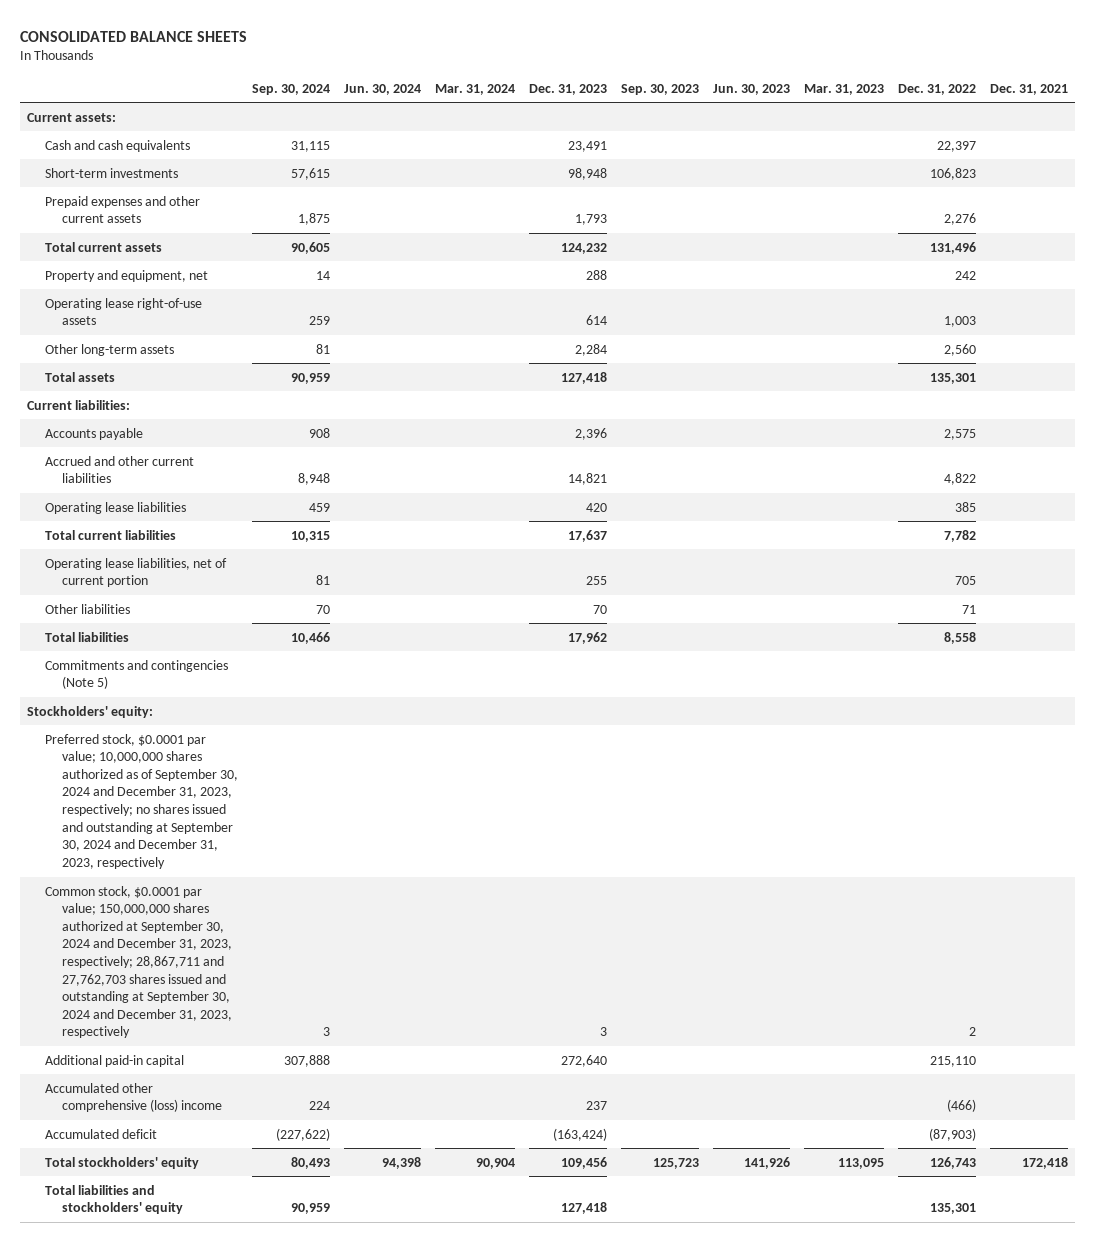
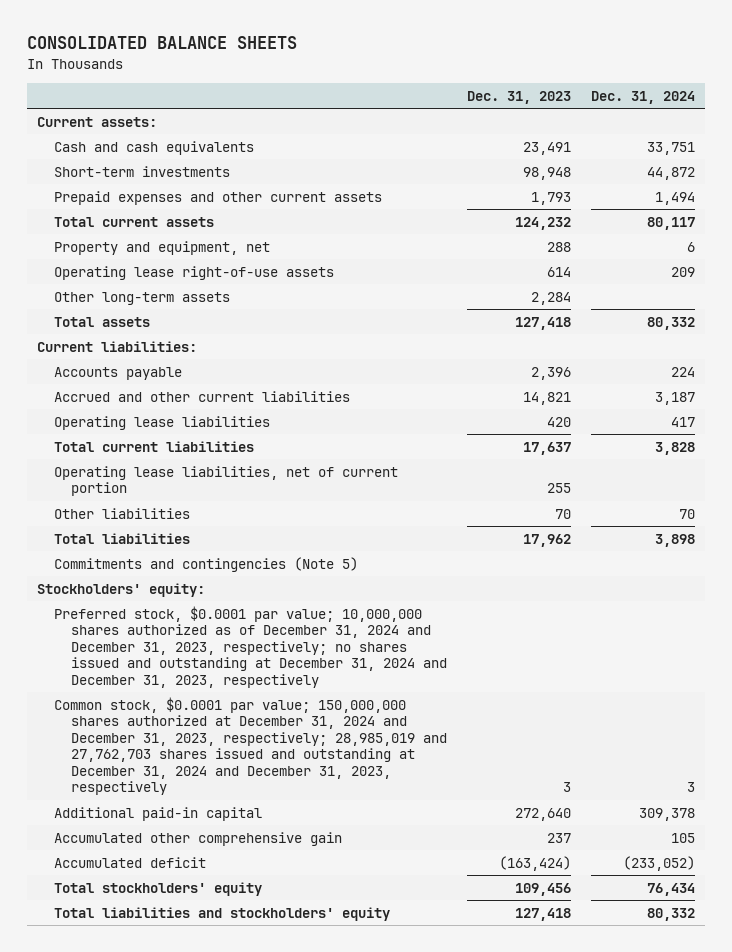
- | Sep. 30, 2024 | Jun. 30, 2024 | Mar. 31, 2024 | Dec. 31, 2023 | Sep. 30, 2023 | Jun. 30, 2023 | Mar. 31, 2023 | Dec. 31, 2022 | Dec. 31, 2021
+ | Dec. 31, 2023 | Dec. 31, 2024
- Preferred stock, $0.0001 par value; 10,000,000 shares authorized as of September 30, 2024 and December 31, 2023, respectively; no shares issued and outstanding at September 30, 2024 and December 31, 2023, respectively
- Common stock, $0.0001 par value; 150,000,000 shares authorized at September 30, 2024 and December 31, 2023, respectively; 28,867,711 and 27,762,703 shares issued and outstanding at September 30, 2024 and December 31, 2023, respectively | 3 | | | 3 | | | | 2 |
+ Preferred stock, $0.0001 par value; 10,000,000 shares authorized as of December 31, 2024 and December 31, 2023, respectively; no shares issued and outstanding at December 31, 2024 and December 31, 2023, respectively
+ Common stock, $0.0001 par value; 150,000,000 shares authorized at December 31, 2024 and December 31, 2023, respectively; 28,985,019 and 27,762,703 shares issued and outstanding at December 31, 2024 and December 31, 2023, respectively | 3 | 3
- Accumulated other comprehensive (loss) income | 224 | | | 237 | | | | (466) |
+ Accumulated other comprehensive gain | 237 | 105

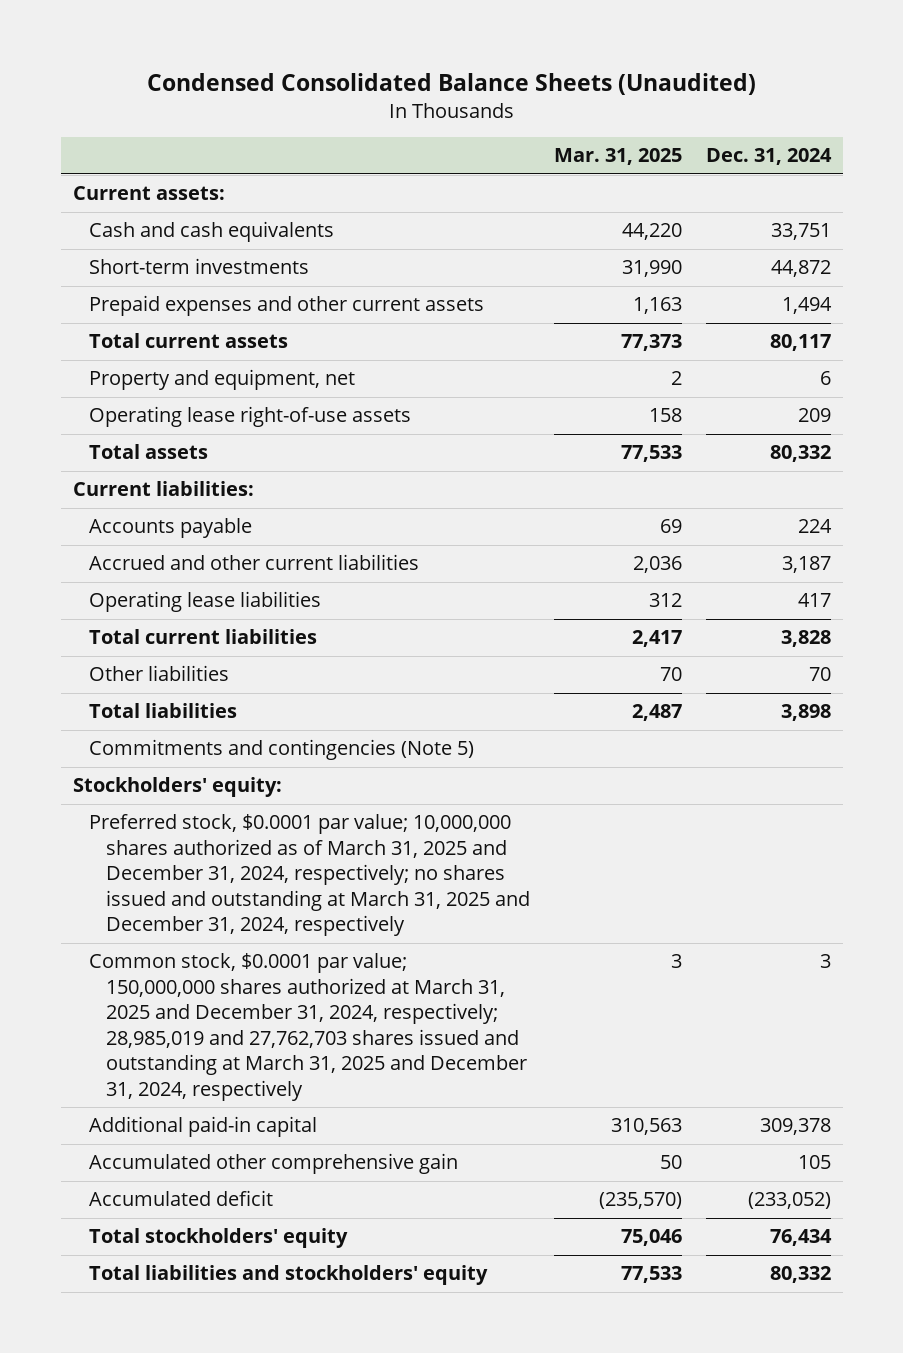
- CONSOLIDATED BALANCE SHEETS
+ Condensed Consolidated Balance Sheets (Unaudited)
- | Dec. 31, 2023 | Dec. 31, 2024
+ | Mar. 31, 2025 | Dec. 31, 2024
- Other long-term assets | 2,284 |
- Operating lease liabilities, net of current portion | 255 |
- Preferred stock, $0.0001 par value; 10,000,000 shares authorized as of December 31, 2024 and December 31, 2023, respectively; no shares issued and outstanding at December 31, 2024 and December 31, 2023, respectively
- Common stock, $0.0001 par value; 150,000,000 shares authorized at December 31, 2024 and December 31, 2023, respectively; 28,985,019 and 27,762,703 shares issued and outstanding at December 31, 2024 and December 31, 2023, respectively | 3 | 3
+ Preferred stock, $0.0001 par value; 10,000,000 shares authorized as of March 31, 2025 and December 31, 2024, respectively; no shares issued and outstanding at March 31, 2025 and December 31, 2024, respectively
+ Common stock, $0.0001 par value; 150,000,000 shares authorized at March 31, 2025 and December 31, 2024, respectively; 28,985,019 and 27,762,703 shares issued and outstanding at March 31, 2025 and December 31, 2024, respectively | 3 | 3

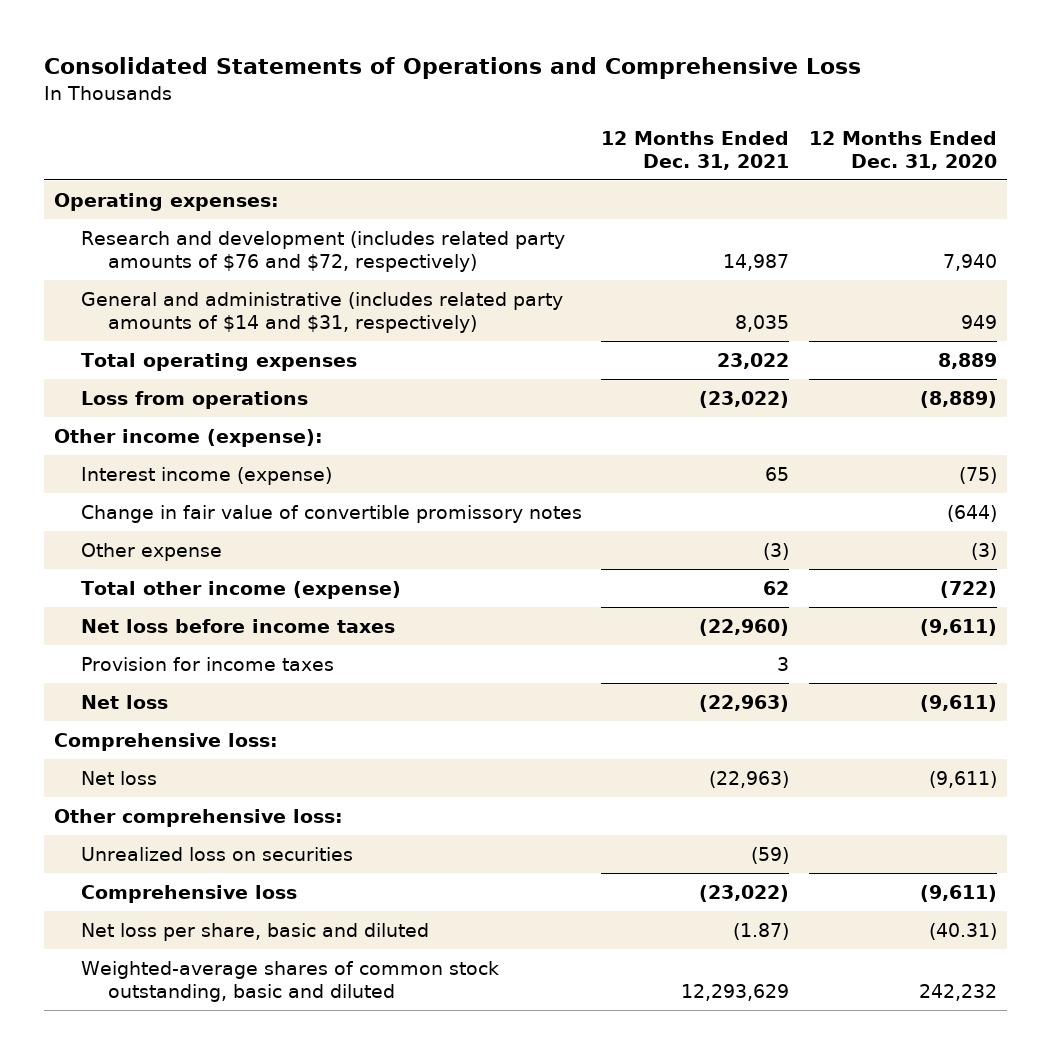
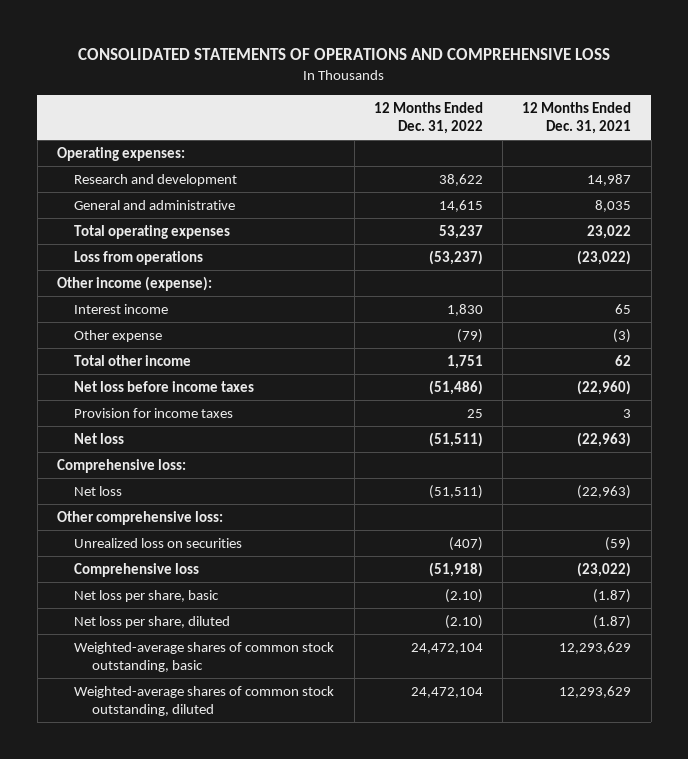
- Consolidated Statements of Operations and Comprehensive Loss
+ CONSOLIDATED STATEMENTS OF OPERATIONS AND COMPREHENSIVE LOSS
- | 12 Months Ended Dec. 31, 2021 | 12 Months Ended Dec. 31, 2020
+ | 12 Months Ended Dec. 31, 2022 | 12 Months Ended Dec. 31, 2021
- Research and development (includes related party amounts of $76 and $72, respectively) | 14,987 | 7,940
- General and administrative (includes related party amounts of $14 and $31, respectively) | 8,035 | 949
+ Research and development | 38,622 | 14,987
+ General and administrative | 14,615 | 8,035
- Interest income (expense) | 65 | (75)
- Change in fair value of convertible promissory notes | | (644)
+ Interest income | 1,830 | 65
- Total other income (expense) | 62 | (722)
+ Total other income | 1,751 | 62
- Net loss per share, basic and diluted | (1.87) | (40.31)
- Weighted-average shares of common stock outstanding, basic and diluted | 12,293,629 | 242,232
+ Net loss per share, basic | (2.10) | (1.87)
+ Net loss per share, diluted | (2.10) | (1.87)
+ Weighted-average shares of common stock outstanding, basic | 24,472,104 | 12,293,629
+ Weighted-average shares of common stock outstanding, diluted | 24,472,104 | 12,293,629

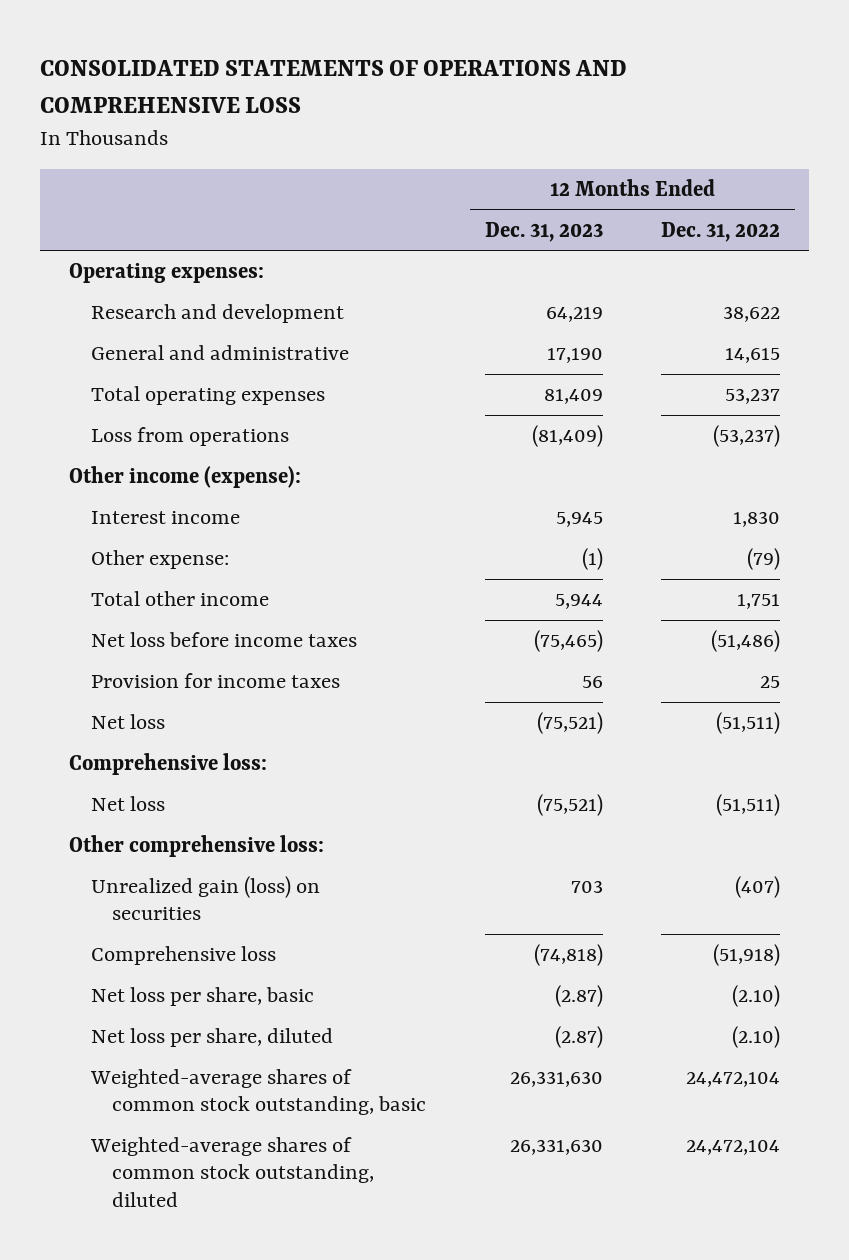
- | 12 Months Ended Dec. 31, 2022 | 12 Months Ended Dec. 31, 2021
+ | 12 Months Ended Dec. 31, 2023 | 12 Months Ended Dec. 31, 2022
- Other expense | (79) | (3)
+ Other expense: | (1) | (79)
- Unrealized loss on securities | (407) | (59)
+ Unrealized gain (loss) on securities | 703 | (407)

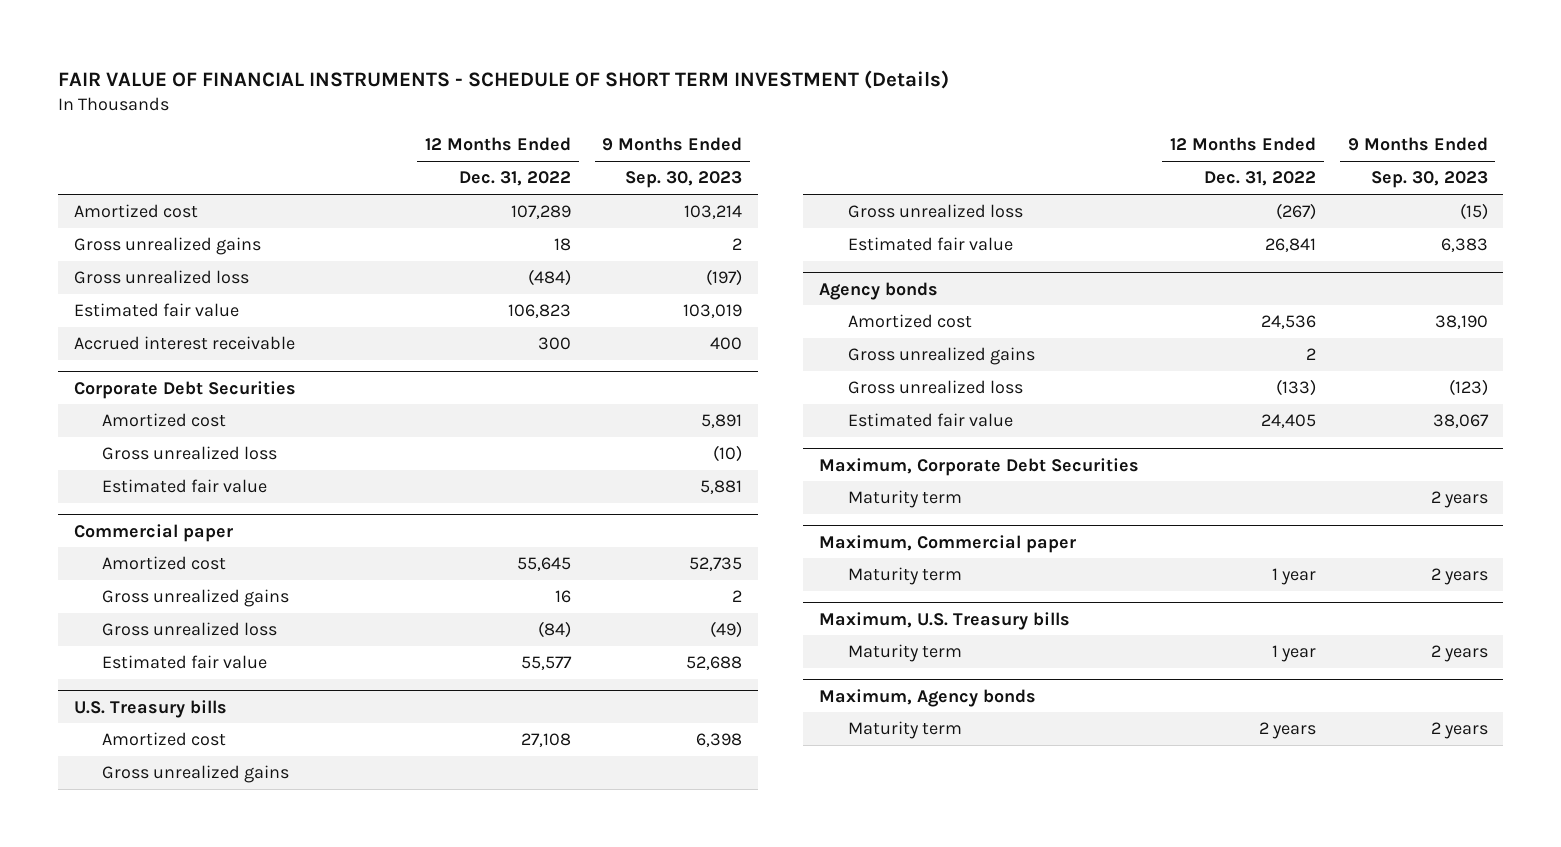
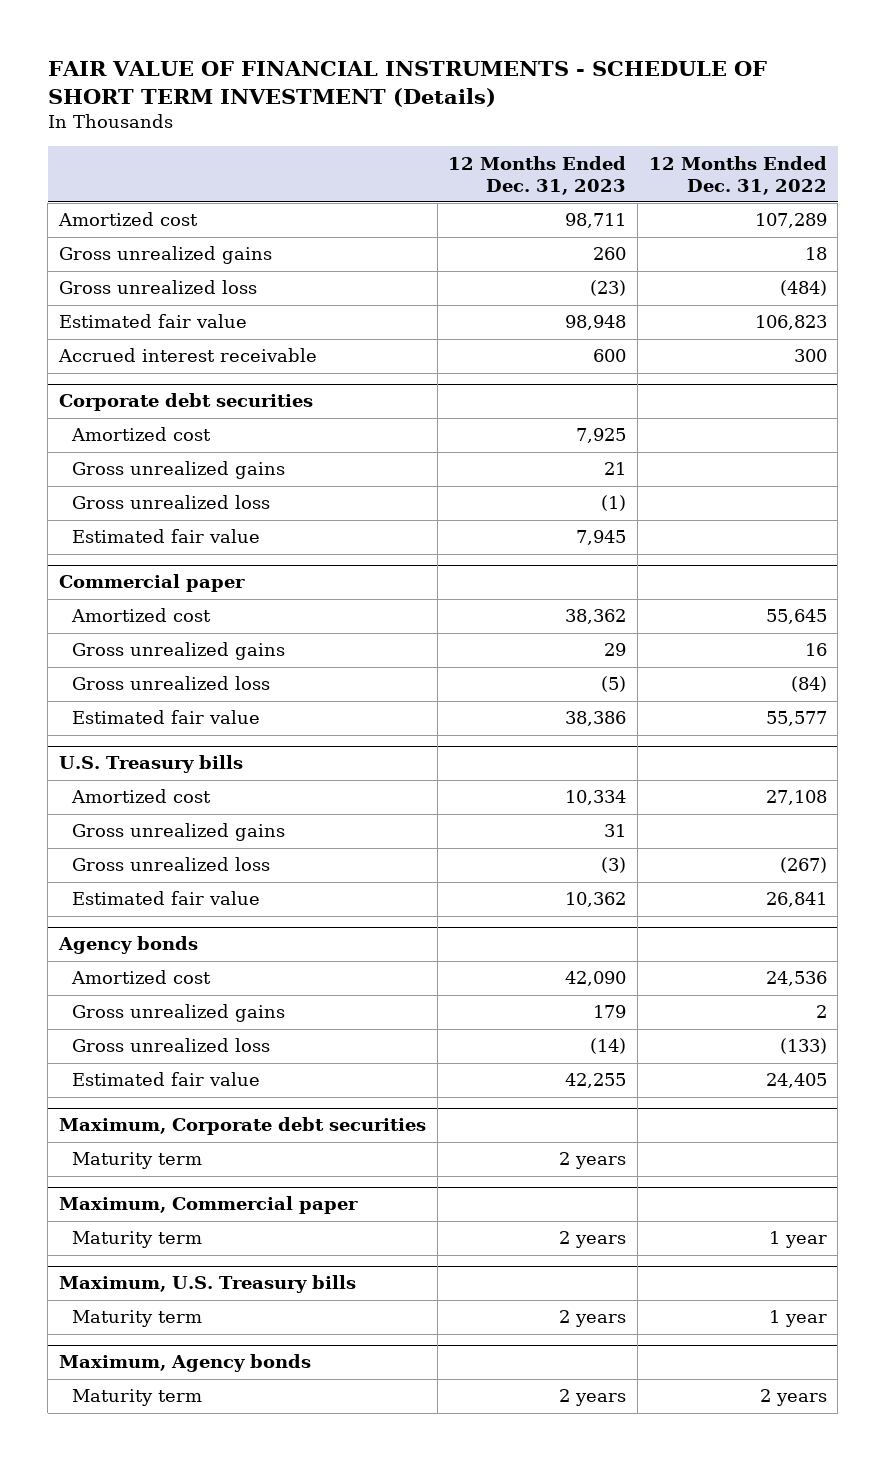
- | 12 Months Ended Dec. 31, 2022 | 9 Months Ended Sep. 30, 2023
+ | 12 Months Ended Dec. 31, 2023 | 12 Months Ended Dec. 31, 2022
- Corporate Debt Securities
+ Corporate debt securities
+ Gross unrealized gains | 21 |
- Maximum, Corporate Debt Securities
+ Maximum, Corporate debt securities

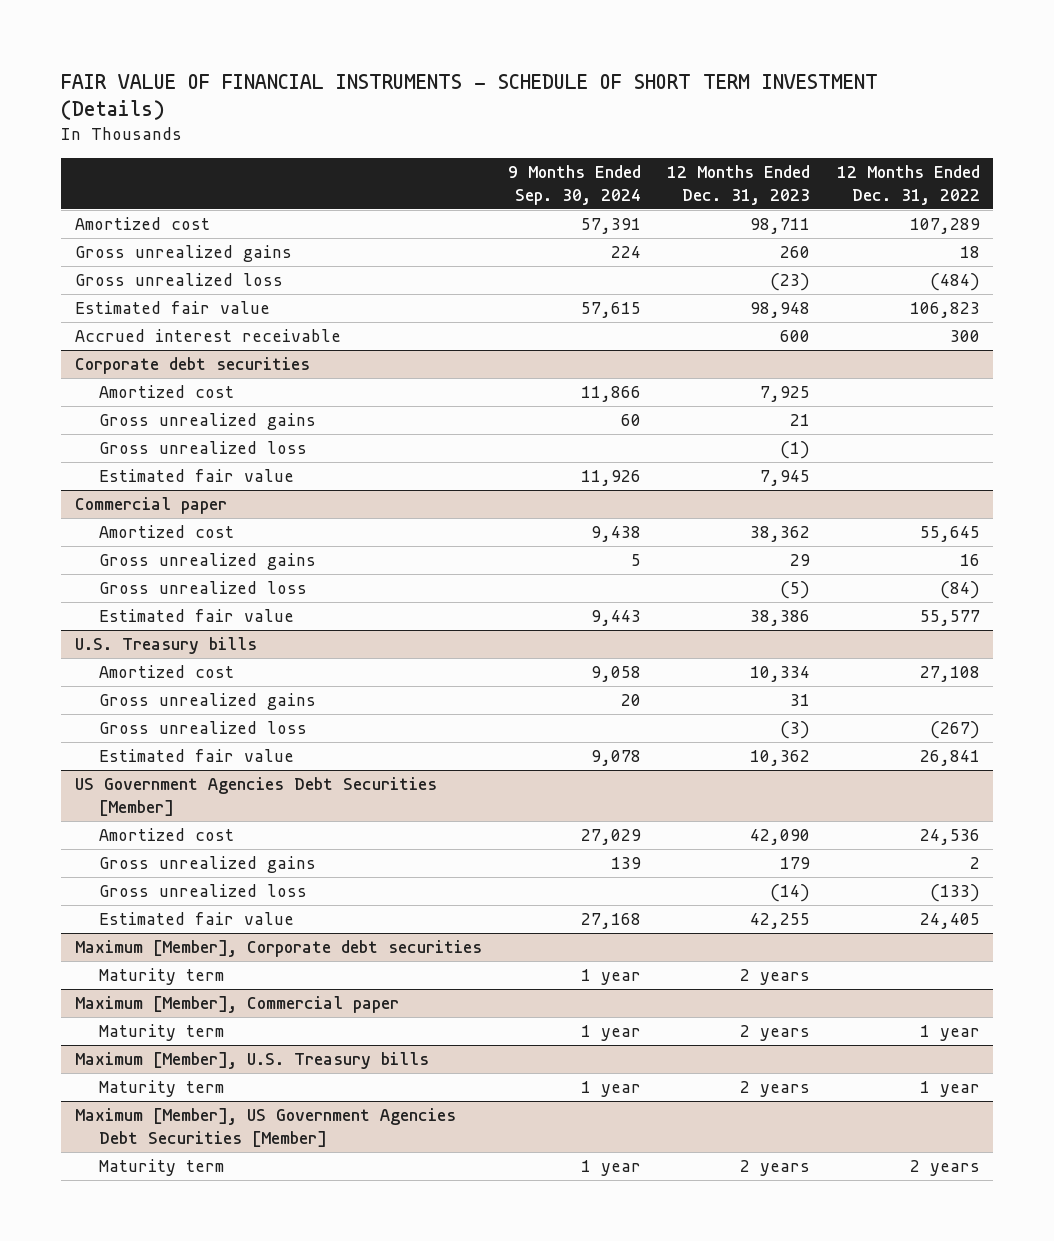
- | 12 Months Ended Dec. 31, 2023 | 12 Months Ended Dec. 31, 2022
+ | 9 Months Ended Sep. 30, 2024 | 12 Months Ended Dec. 31, 2023 | 12 Months Ended Dec. 31, 2022
- Agency bonds
+ US Government Agencies Debt Securities [Member]
- Maximum, Corporate debt securities
+ Maximum [Member], Corporate debt securities
- Maximum, Commercial paper
+ Maximum [Member], Commercial paper
- Maximum, U.S. Treasury bills
+ Maximum [Member], U.S. Treasury bills
- Maximum, Agency bonds
+ Maximum [Member], US Government Agencies Debt Securities [Member]

